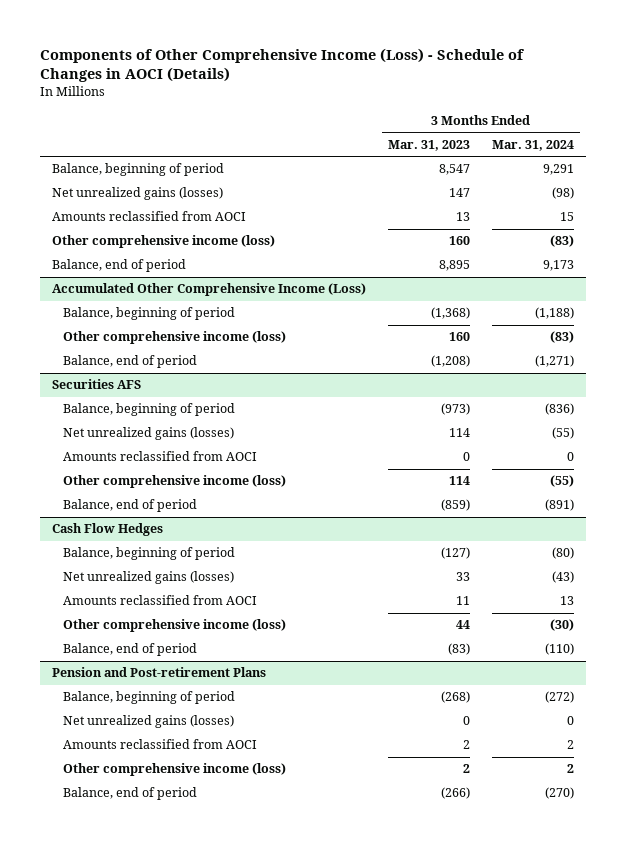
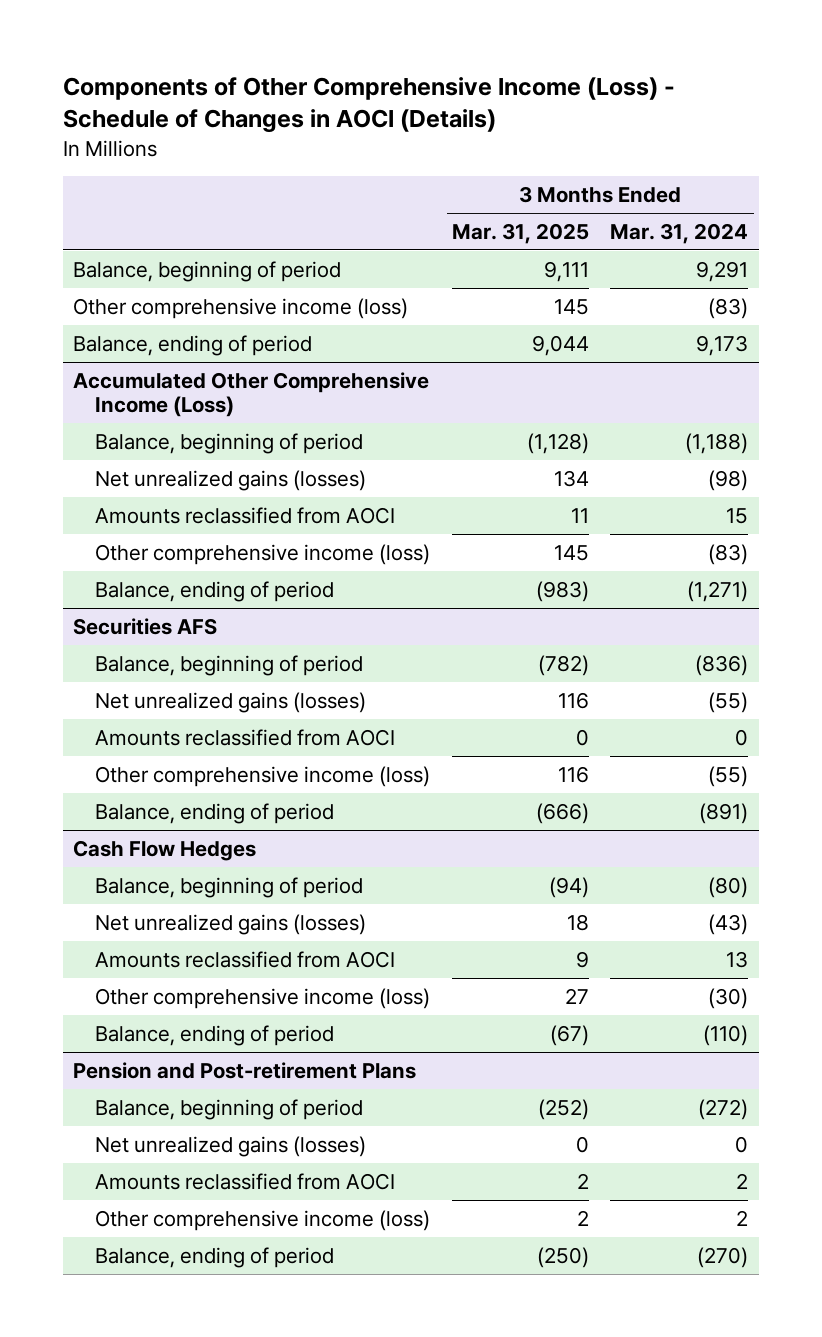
- | 3 Months Ended Mar. 31, 2023 | 3 Months Ended Mar. 31, 2024
+ | 3 Months Ended Mar. 31, 2025 | 3 Months Ended Mar. 31, 2024
- Net unrealized gains (losses) | 147 | (98)
- Amounts reclassified from AOCI | 13 | 15
- Balance, end of period | 8,895 | 9,173
+ Balance, ending of period | 9,044 | 9,173
@ Accumulated Other Comprehensive Income (Loss)
+ Net unrealized gains (losses) | 134 | (98)
+ Amounts reclassified from AOCI | 11 | 15
- Balance, end of period | (1,208) | (1,271)
+ Balance, ending of period | (983) | (1,271)
@ Securities AFS
- Balance, end of period | (859) | (891)
+ Balance, ending of period | (666) | (891)
@ Cash Flow Hedges
- Balance, end of period | (83) | (110)
+ Balance, ending of period | (67) | (110)
@ Pension and Post-retirement Plans
- Balance, end of period | (266) | (270)
+ Balance, ending of period | (250) | (270)

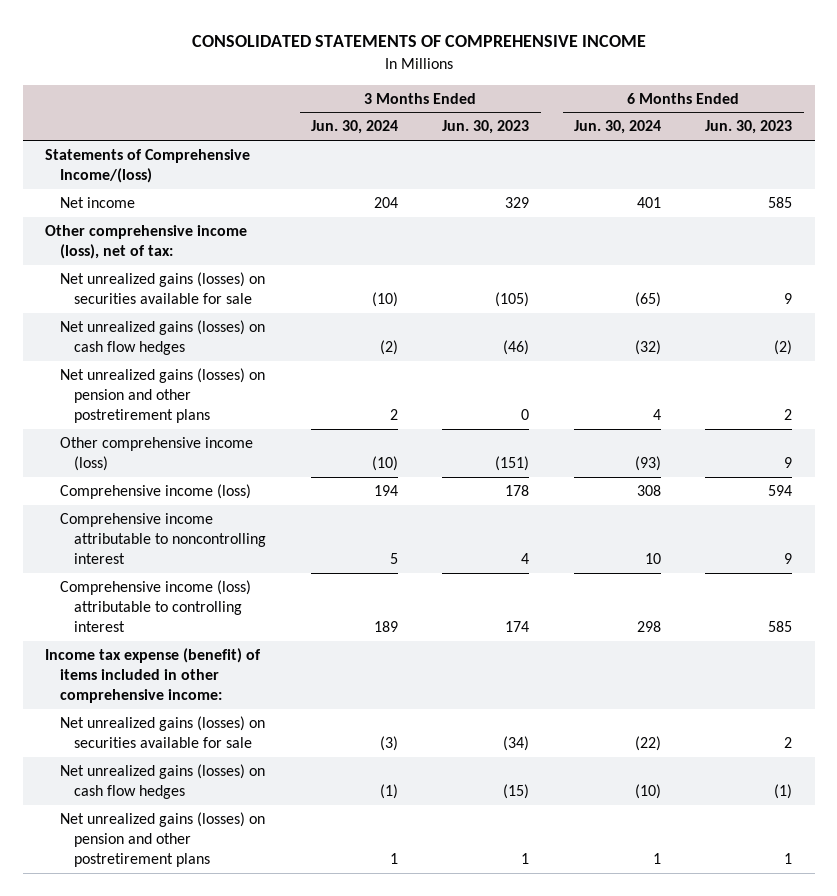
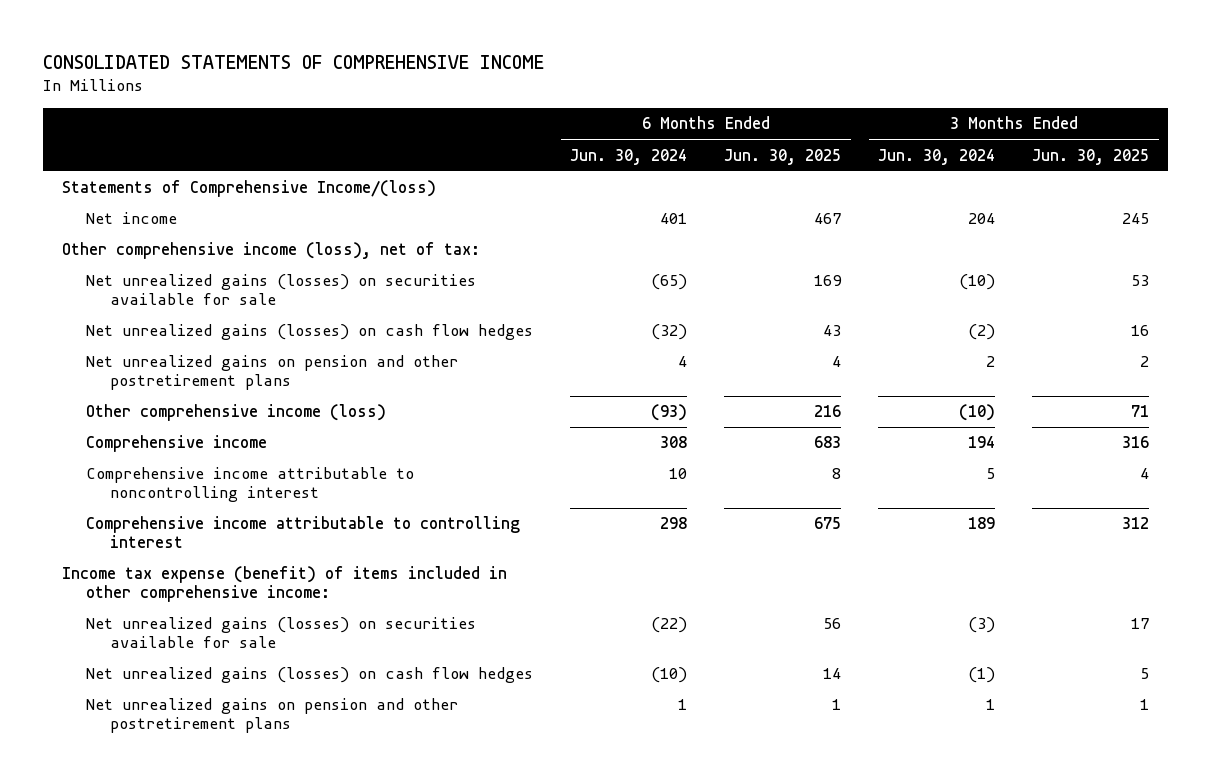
- | 3 Months Ended Jun. 30, 2024 | 3 Months Ended Jun. 30, 2023 | 6 Months Ended Jun. 30, 2024 | 6 Months Ended Jun. 30, 2023
+ | 6 Months Ended Jun. 30, 2024 | 6 Months Ended Jun. 30, 2025 | 3 Months Ended Jun. 30, 2024 | 3 Months Ended Jun. 30, 2025
- Net unrealized gains (losses) on pension and other postretirement plans | 2 | 0 | 4 | 2
+ Net unrealized gains on pension and other postretirement plans | 4 | 4 | 2 | 2
- Comprehensive income (loss) | 194 | 178 | 308 | 594
+ Comprehensive income | 308 | 683 | 194 | 316
- Comprehensive income (loss) attributable to controlling interest | 189 | 174 | 298 | 585
+ Comprehensive income attributable to controlling interest | 298 | 675 | 189 | 312
- Net unrealized gains (losses) on pension and other postretirement plans | 1 | 1 | 1 | 1
+ Net unrealized gains on pension and other postretirement plans | 1 | 1 | 1 | 1

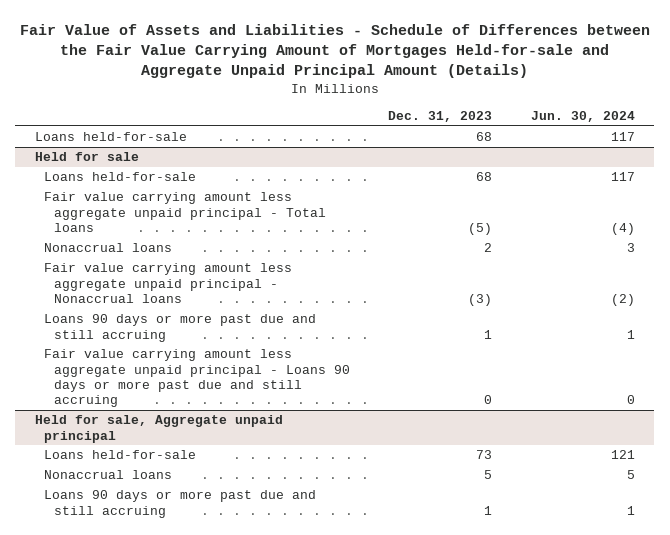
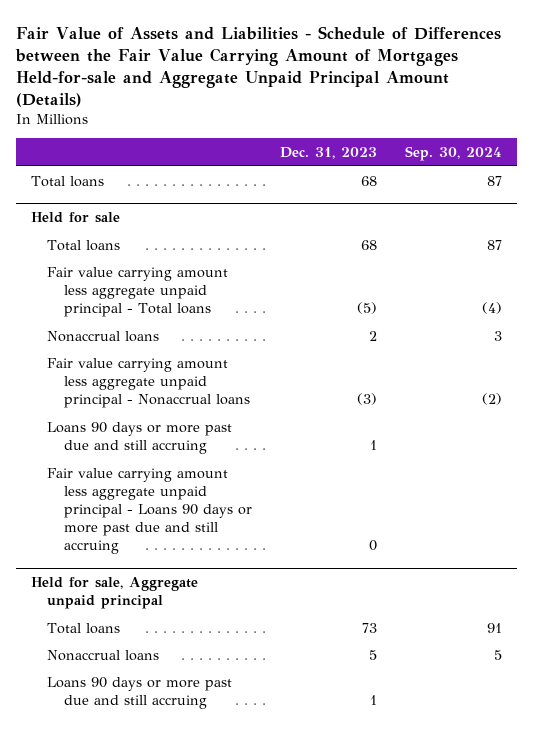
- | Dec. 31, 2023 | Jun. 30, 2024
+ | Dec. 31, 2023 | Sep. 30, 2024
- Loans held-for-sale | 68 | 117
+ Total loans | 68 | 87
@ Held for sale
- Loans held-for-sale | 68 | 117
+ Total loans | 68 | 87
@ Held for sale, Aggregate unpaid principal
- Loans held-for-sale | 73 | 121
+ Total loans | 73 | 91

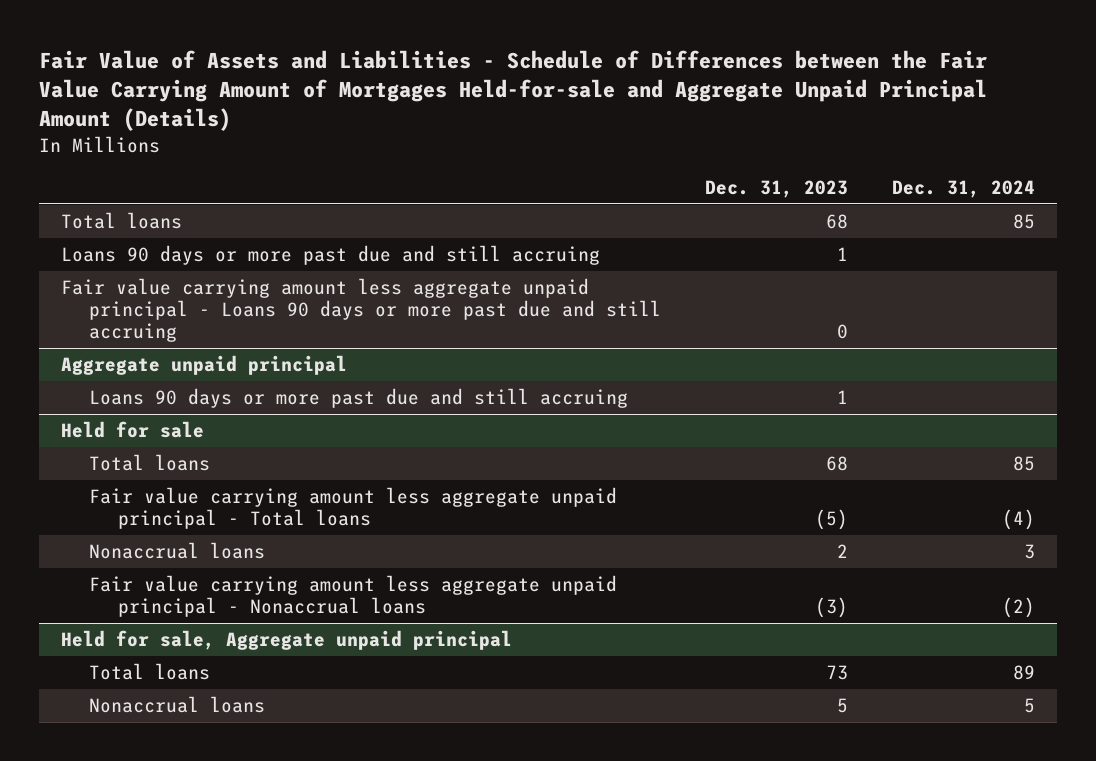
- | Dec. 31, 2023 | Sep. 30, 2024
+ | Dec. 31, 2023 | Dec. 31, 2024
+ Loans 90 days or more past due and still accruing | 1 |
+ Fair value carrying amount less aggregate unpaid principal - Loans 90 days or more past due and still accruing | 0 |
+ Aggregate unpaid principal
+ Loans 90 days or more past due and still accruing | 1 |
@ Held for sale
- Loans 90 days or more past due and still accruing | 1 |
- Fair value carrying amount less aggregate unpaid principal - Loans 90 days or more past due and still accruing | 0 |
@ Held for sale, Aggregate unpaid principal
- Loans 90 days or more past due and still accruing | 1 |

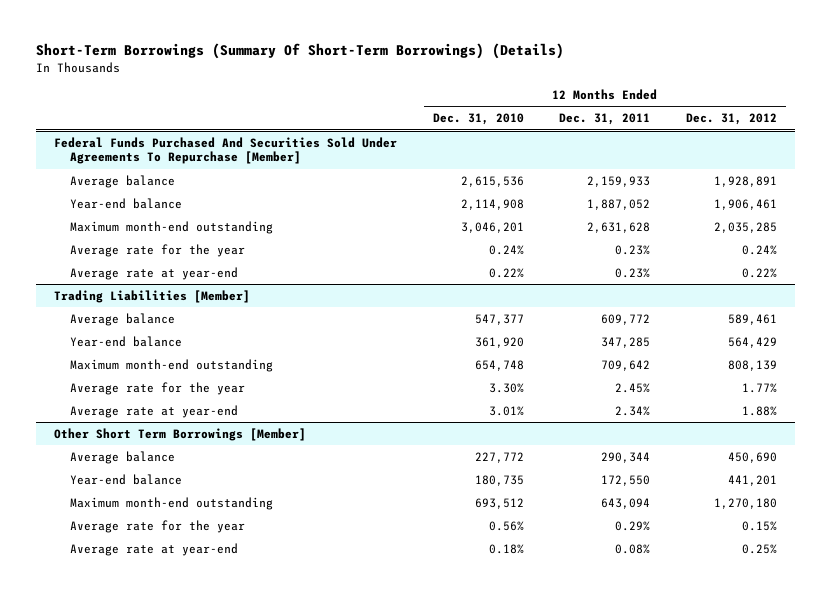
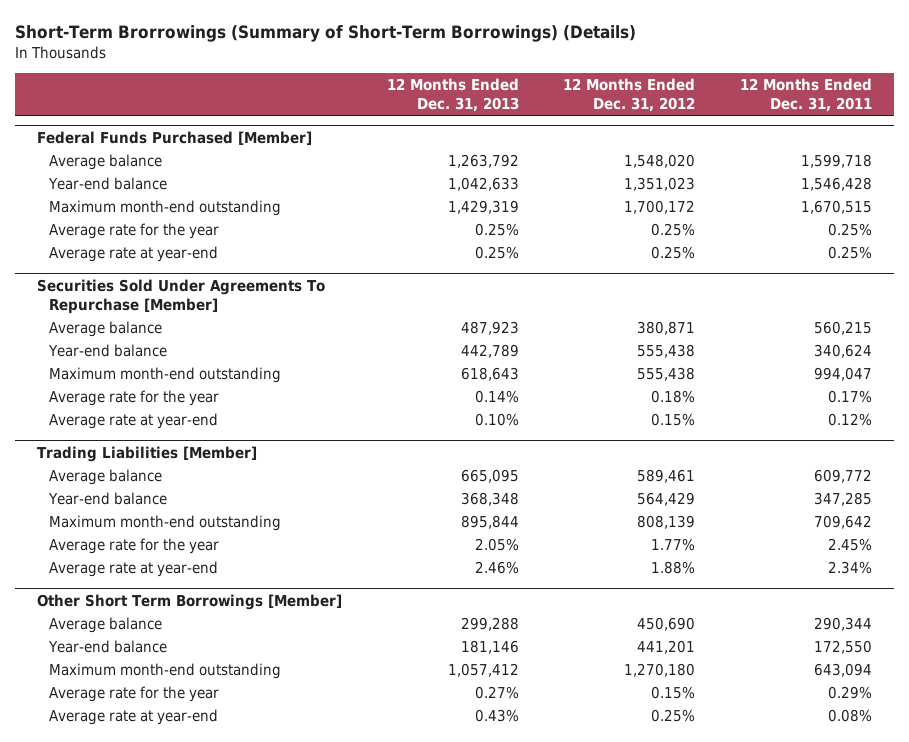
- Short-Term Borrowings (Summary Of Short-Term Borrowings) (Details)
+ Short-Term Brorrowings (Summary of Short-Term Borrowings) (Details)
- | 12 Months Ended Dec. 31, 2010 | 12 Months Ended Dec. 31, 2011 | 12 Months Ended Dec. 31, 2012
+ | 12 Months Ended Dec. 31, 2013 | 12 Months Ended Dec. 31, 2012 | 12 Months Ended Dec. 31, 2011
- Federal Funds Purchased And Securities Sold Under Agreements To Repurchase [Member]
- Average balance | 2,615,536 | 2,159,933 | 1,928,891
- Year-end balance | 2,114,908 | 1,887,052 | 1,906,461
- Maximum month-end outstanding | 3,046,201 | 2,631,628 | 2,035,285
- Average rate for the year | 0.24% | 0.23% | 0.24%
- Average rate at year-end | 0.22% | 0.23% | 0.22%
+ Federal Funds Purchased [Member]
+ Average balance | 1,263,792 | 1,548,020 | 1,599,718
+ Year-end balance | 1,042,633 | 1,351,023 | 1,546,428
+ Maximum month-end outstanding | 1,429,319 | 1,700,172 | 1,670,515
+ Average rate for the year | 0.25% | 0.25% | 0.25%
+ Average rate at year-end | 0.25% | 0.25% | 0.25%
+ Securities Sold Under Agreements To Repurchase [Member]
+ Average balance | 487,923 | 380,871 | 560,215
+ Year-end balance | 442,789 | 555,438 | 340,624
+ Maximum month-end outstanding | 618,643 | 555,438 | 994,047
+ Average rate for the year | 0.14% | 0.18% | 0.17%
+ Average rate at year-end | 0.10% | 0.15% | 0.12%

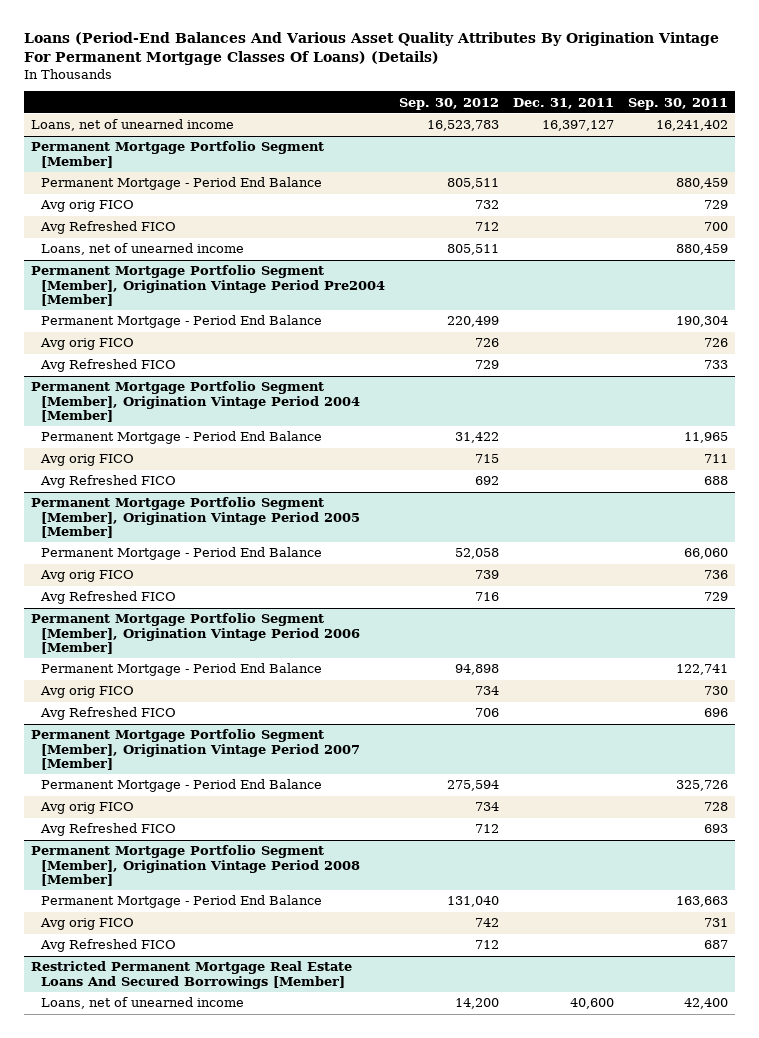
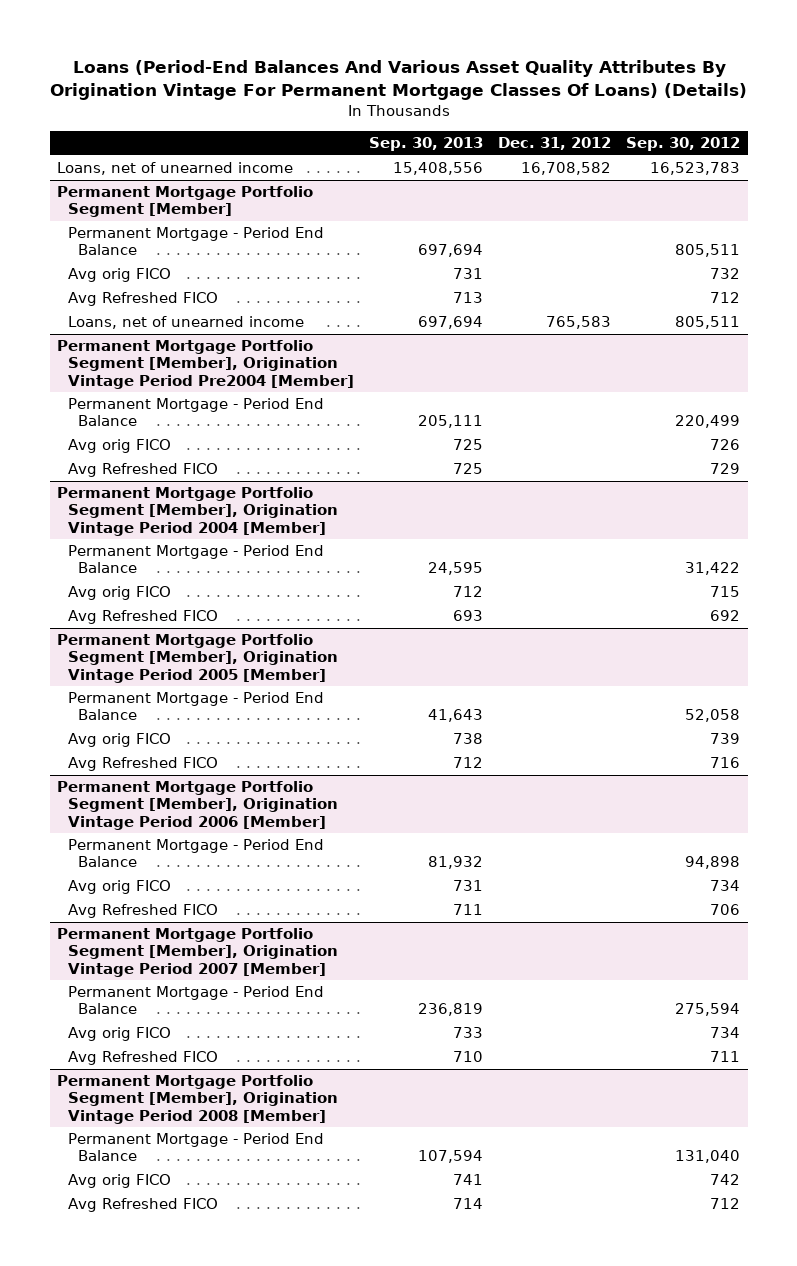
- | Sep. 30, 2012 | Dec. 31, 2011 | Sep. 30, 2011
+ | Sep. 30, 2013 | Dec. 31, 2012 | Sep. 30, 2012
@ Permanent Mortgage Portfolio Segment [Member], Origination Vintage Period 2007 [Member]
- Avg Refreshed FICO | 712 | | 693
+ Avg Refreshed FICO | 710 | | 711
- Restricted Permanent Mortgage Real Estate Loans And Secured Borrowings [Member]
- Loans, net of unearned income | 14,200 | 40,600 | 42,400

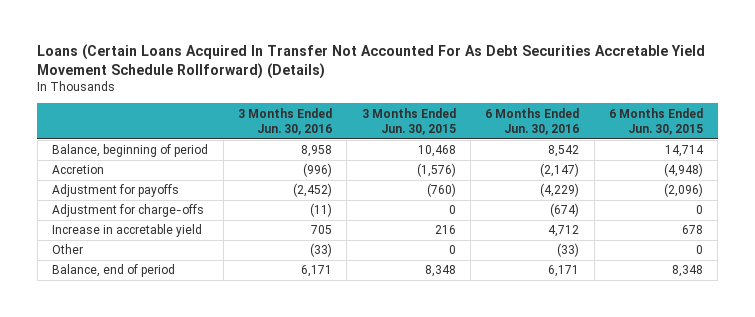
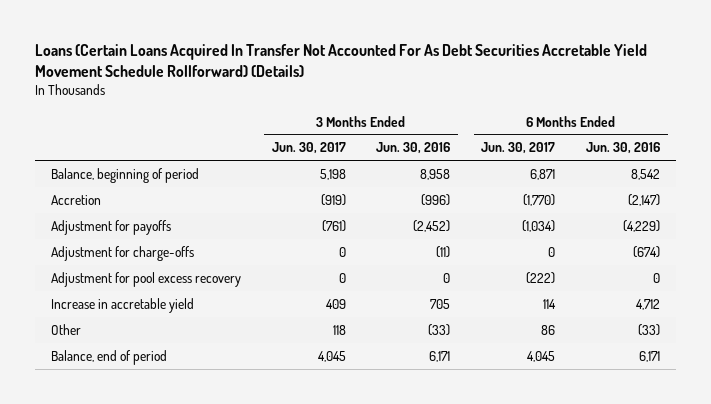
- | 3 Months Ended Jun. 30, 2016 | 3 Months Ended Jun. 30, 2015 | 6 Months Ended Jun. 30, 2016 | 6 Months Ended Jun. 30, 2015
+ | 3 Months Ended Jun. 30, 2017 | 3 Months Ended Jun. 30, 2016 | 6 Months Ended Jun. 30, 2017 | 6 Months Ended Jun. 30, 2016
+ Adjustment for pool excess recovery | 0 | 0 | (222) | 0

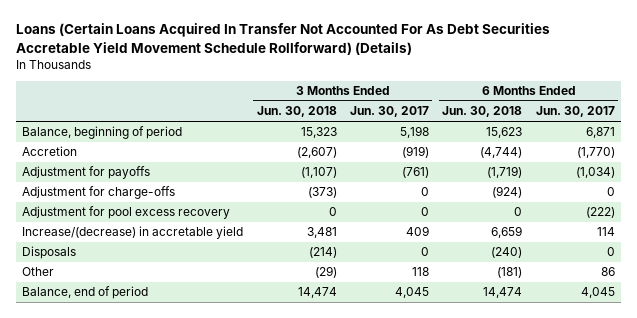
- | 3 Months Ended Jun. 30, 2017 | 3 Months Ended Jun. 30, 2016 | 6 Months Ended Jun. 30, 2017 | 6 Months Ended Jun. 30, 2016
+ | 3 Months Ended Jun. 30, 2018 | 3 Months Ended Jun. 30, 2017 | 6 Months Ended Jun. 30, 2018 | 6 Months Ended Jun. 30, 2017
- Increase in accretable yield | 409 | 705 | 114 | 4,712
+ Increase/(decrease) in accretable yield | 3,481 | 409 | 6,659 | 114
+ Disposals | (214) | 0 | (240) | 0

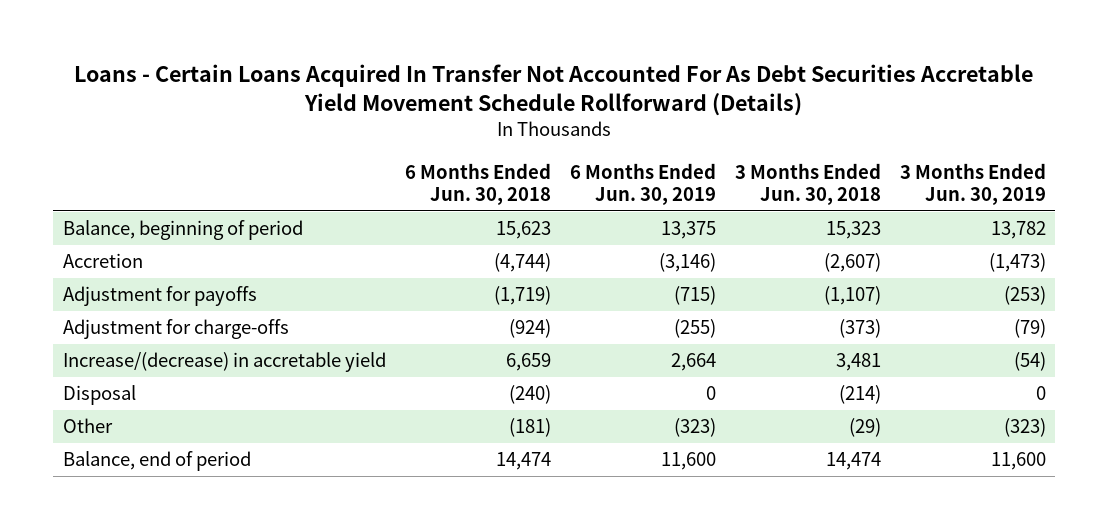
- Loans (Certain Loans Acquired In Transfer Not Accounted For As Debt Securities Accretable Yield Movement Schedule Rollforward) (Details)
+ Loans - Certain Loans Acquired In Transfer Not Accounted For As Debt Securities Accretable Yield Movement Schedule Rollforward (Details)
- | 3 Months Ended Jun. 30, 2018 | 3 Months Ended Jun. 30, 2017 | 6 Months Ended Jun. 30, 2018 | 6 Months Ended Jun. 30, 2017
+ | 6 Months Ended Jun. 30, 2018 | 6 Months Ended Jun. 30, 2019 | 3 Months Ended Jun. 30, 2018 | 3 Months Ended Jun. 30, 2019
- Adjustment for pool excess recovery | 0 | 0 | 0 | (222)
- Disposals | (214) | 0 | (240) | 0
+ Disposal | (240) | 0 | (214) | 0

